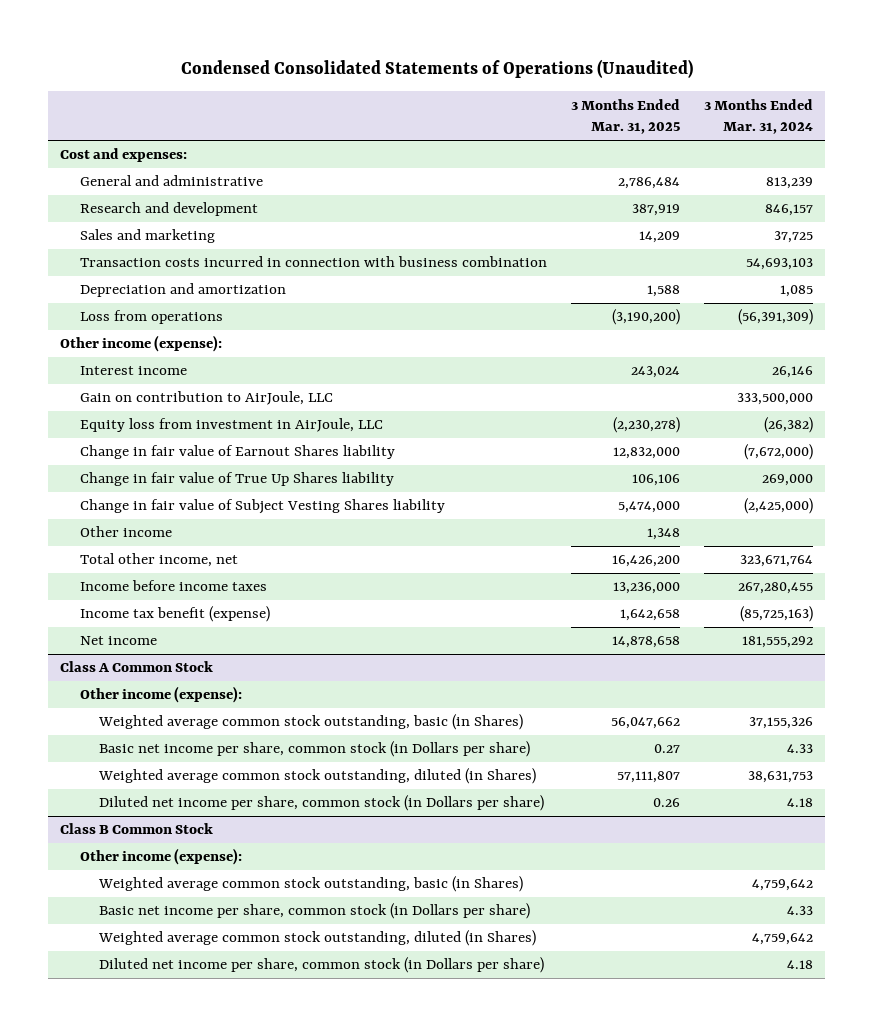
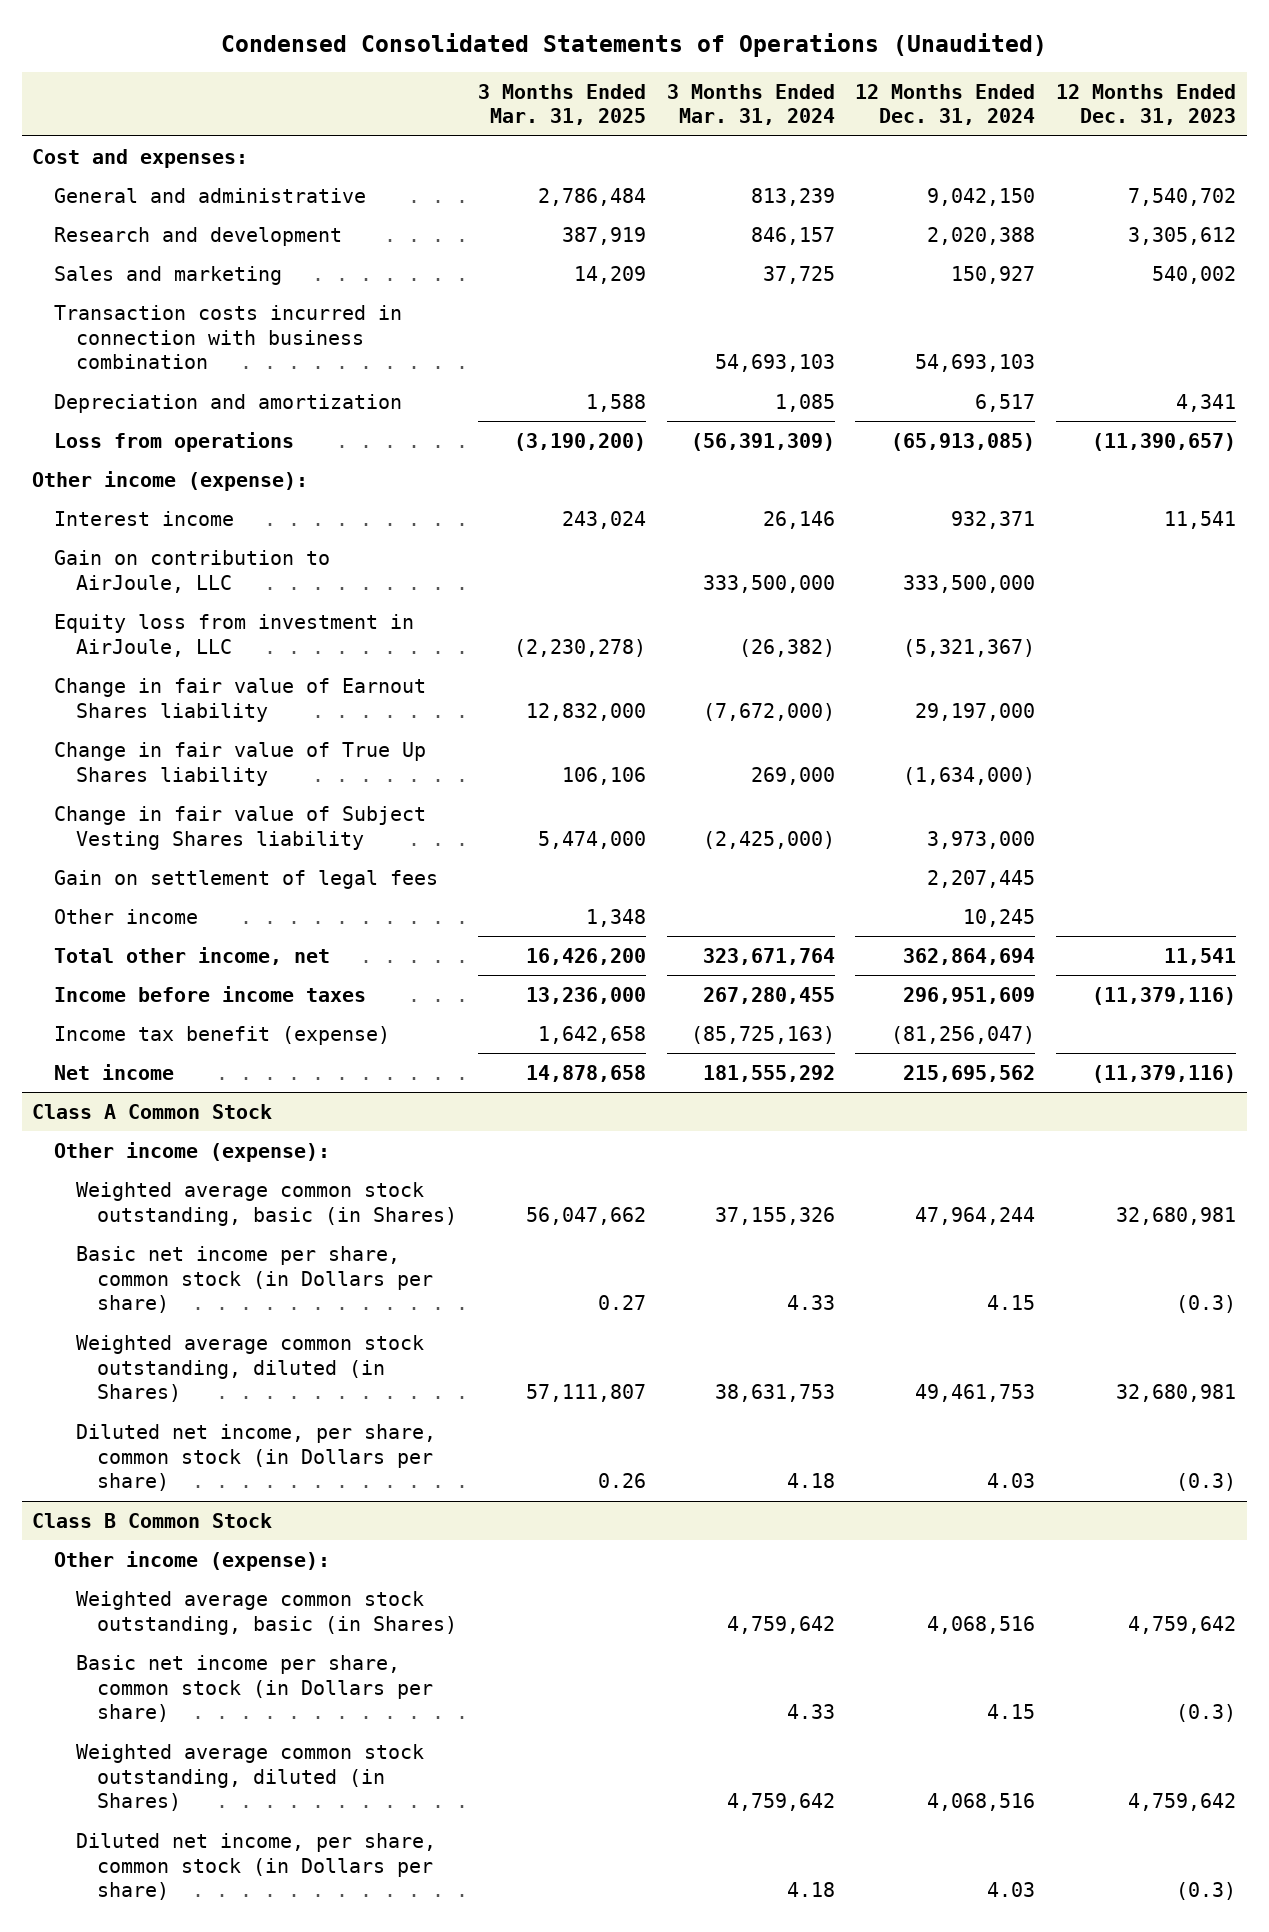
- | 3 Months Ended Mar. 31, 2025 | 3 Months Ended Mar. 31, 2024
+ | 3 Months Ended Mar. 31, 2025 | 3 Months Ended Mar. 31, 2024 | 12 Months Ended Dec. 31, 2024 | 12 Months Ended Dec. 31, 2023
+ Gain on settlement of legal fees | | | 2,207,445 |
@ Class A Common Stock
- Diluted net income per share, common stock (in Dollars per share) | 0.26 | 4.18
+ Diluted net income, per share, common stock (in Dollars per share) | 0.26 | 4.18 | 4.03 | (0.3)
@ Class B Common Stock
- Diluted net income per share, common stock (in Dollars per share) | | 4.18
+ Diluted net income, per share, common stock (in Dollars per share) | | 4.18 | 4.03 | (0.3)

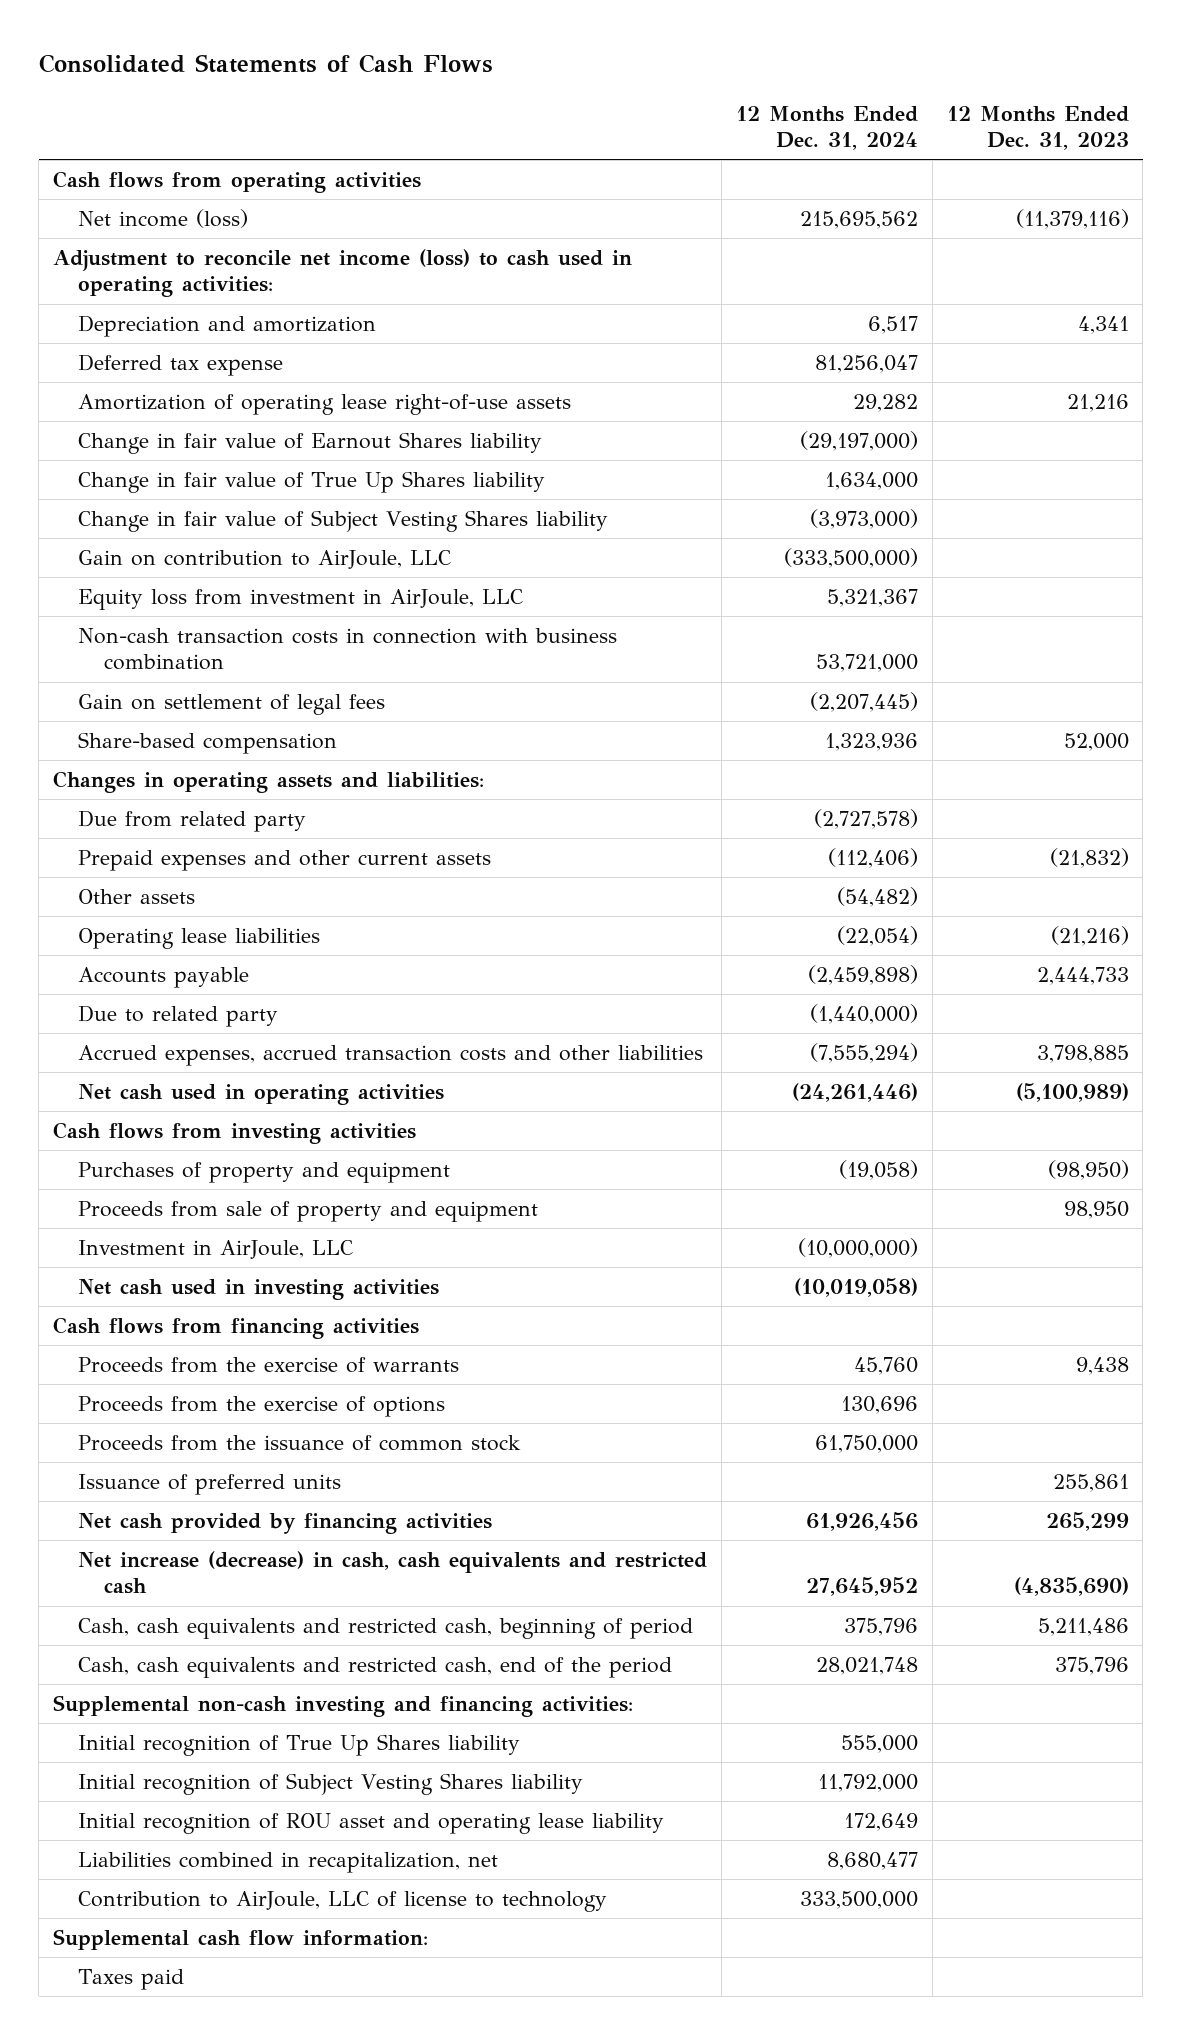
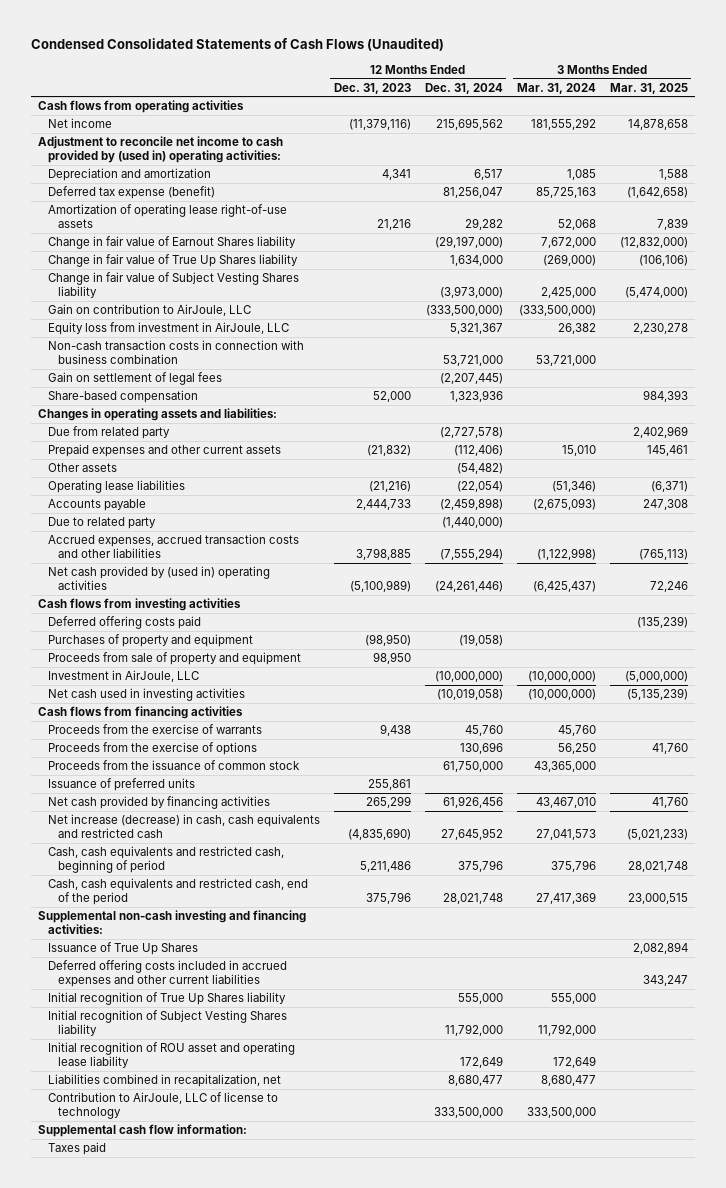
- Consolidated Statements of Cash Flows
+ Condensed Consolidated Statements of Cash Flows (Unaudited)
- | 12 Months Ended Dec. 31, 2024 | 12 Months Ended Dec. 31, 2023
+ | 12 Months Ended Dec. 31, 2023 | 12 Months Ended Dec. 31, 2024 | 3 Months Ended Mar. 31, 2024 | 3 Months Ended Mar. 31, 2025
- Net income (loss) | 215,695,562 | (11,379,116)
- Adjustment to reconcile net income (loss) to cash used in operating activities:
+ Net income | (11,379,116) | 215,695,562 | 181,555,292 | 14,878,658
+ Adjustment to reconcile net income to cash provided by (used in) operating activities:
- Deferred tax expense | 81,256,047 |
+ Deferred tax expense (benefit) | | 81,256,047 | 85,725,163 | (1,642,658)
- Net cash used in operating activities | (24,261,446) | (5,100,989)
+ Net cash provided by (used in) operating activities | (5,100,989) | (24,261,446) | (6,425,437) | 72,246
+ Deferred offering costs paid | | | | (135,239)
+ Issuance of True Up Shares | | | | 2,082,894
+ Deferred offering costs included in accrued expenses and other current liabilities | | | | 343,247

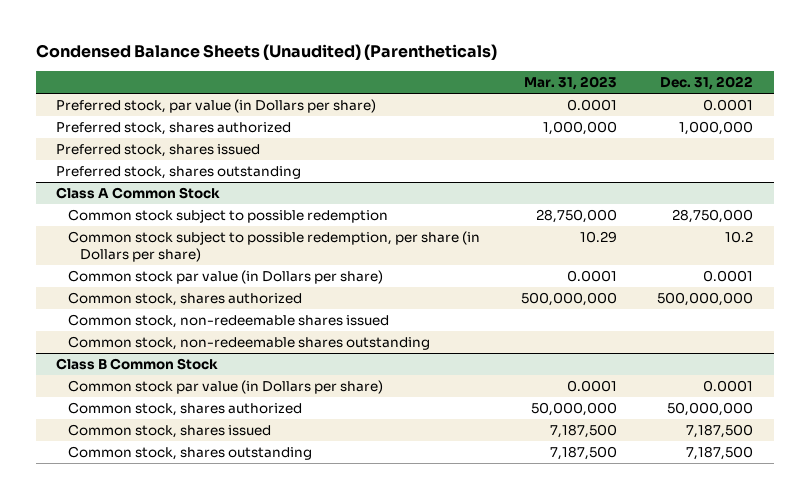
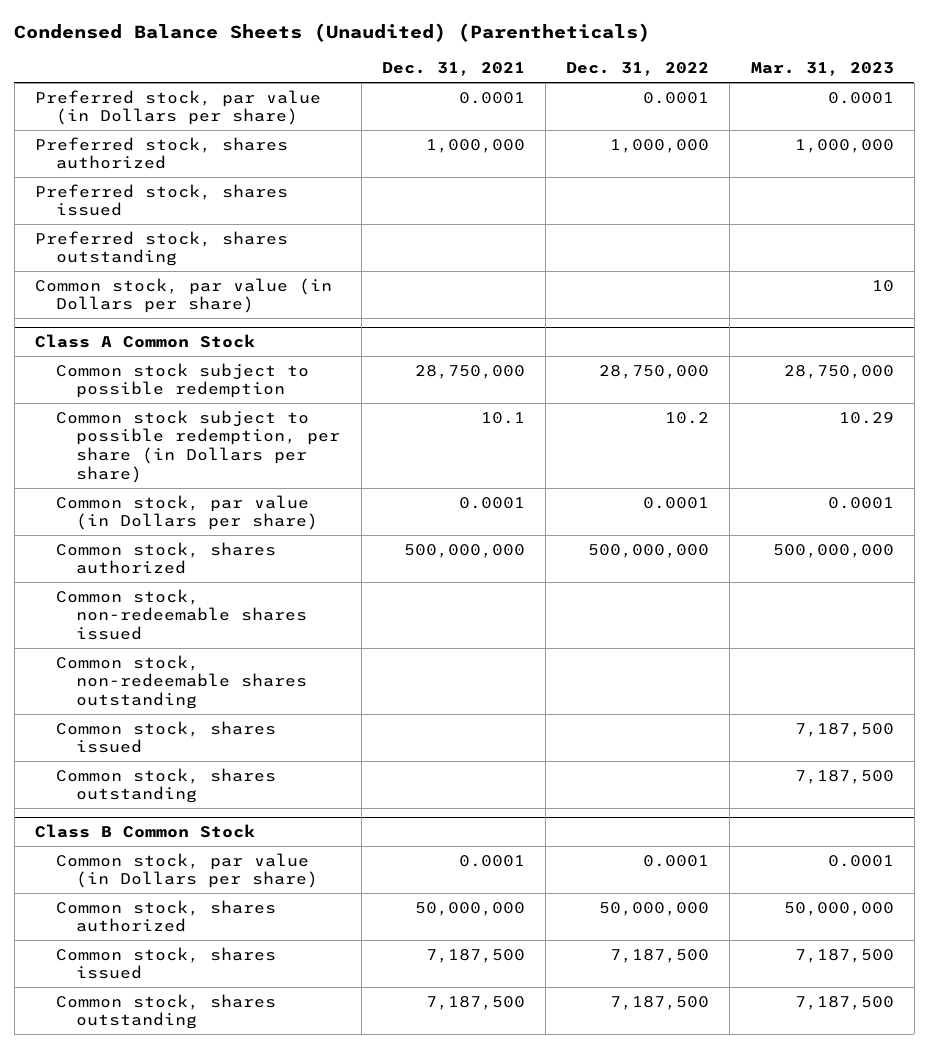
- | Mar. 31, 2023 | Dec. 31, 2022
+ | Dec. 31, 2021 | Dec. 31, 2022 | Mar. 31, 2023
+ Common stock, par value (in Dollars per share) | | | 10
@ Class A Common Stock
- Common stock par value (in Dollars per share) | 0.0001 | 0.0001
+ Common stock, par value (in Dollars per share) | 0.0001 | 0.0001 | 0.0001
+ Common stock, shares issued | | | 7,187,500
+ Common stock, shares outstanding | | | 7,187,500
@ Class B Common Stock
- Common stock par value (in Dollars per share) | 0.0001 | 0.0001
+ Common stock, par value (in Dollars per share) | 0.0001 | 0.0001 | 0.0001

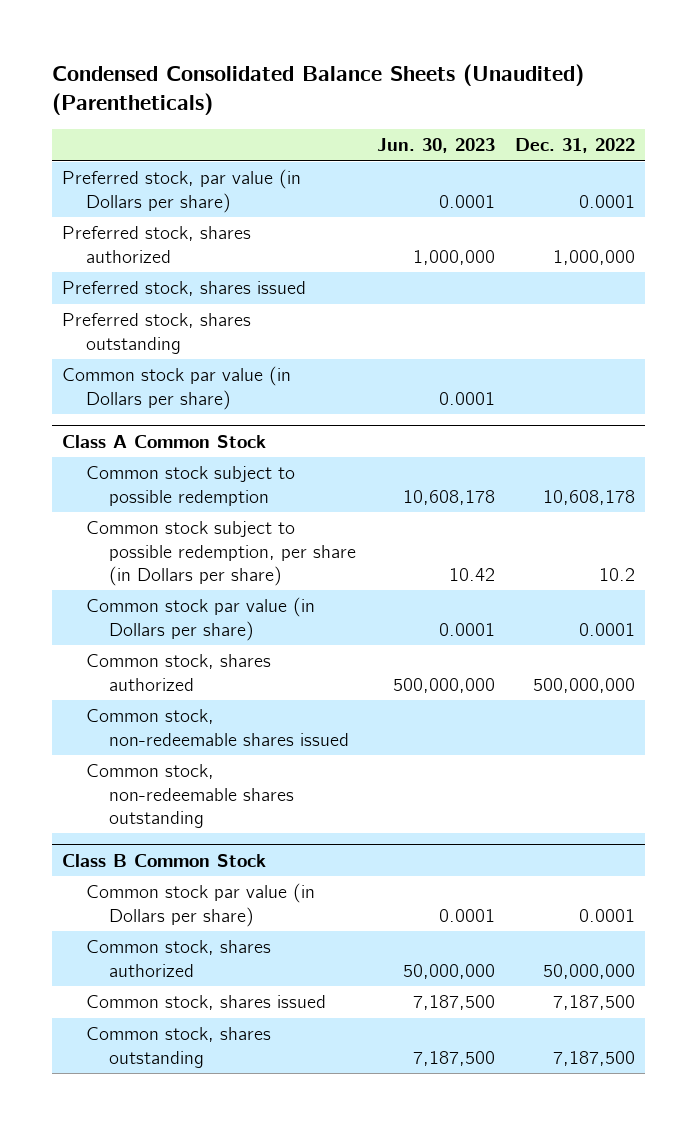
- Condensed Balance Sheets (Unaudited) (Parentheticals)
+ Condensed Consolidated Balance Sheets (Unaudited) (Parentheticals)
- | Dec. 31, 2021 | Dec. 31, 2022 | Mar. 31, 2023
+ | Jun. 30, 2023 | Dec. 31, 2022
- Common stock, par value (in Dollars per share) | | | 10
+ Common stock par value (in Dollars per share) | 0.0001 |
@ Class A Common Stock
- Common stock subject to possible redemption | 28,750,000 | 28,750,000 | 28,750,000
+ Common stock subject to possible redemption | 10,608,178 | 10,608,178
- Common stock, par value (in Dollars per share) | 0.0001 | 0.0001 | 0.0001
+ Common stock par value (in Dollars per share) | 0.0001 | 0.0001
- Common stock, shares issued | | | 7,187,500
- Common stock, shares outstanding | | | 7,187,500
@ Class B Common Stock
- Common stock, par value (in Dollars per share) | 0.0001 | 0.0001 | 0.0001
+ Common stock par value (in Dollars per share) | 0.0001 | 0.0001

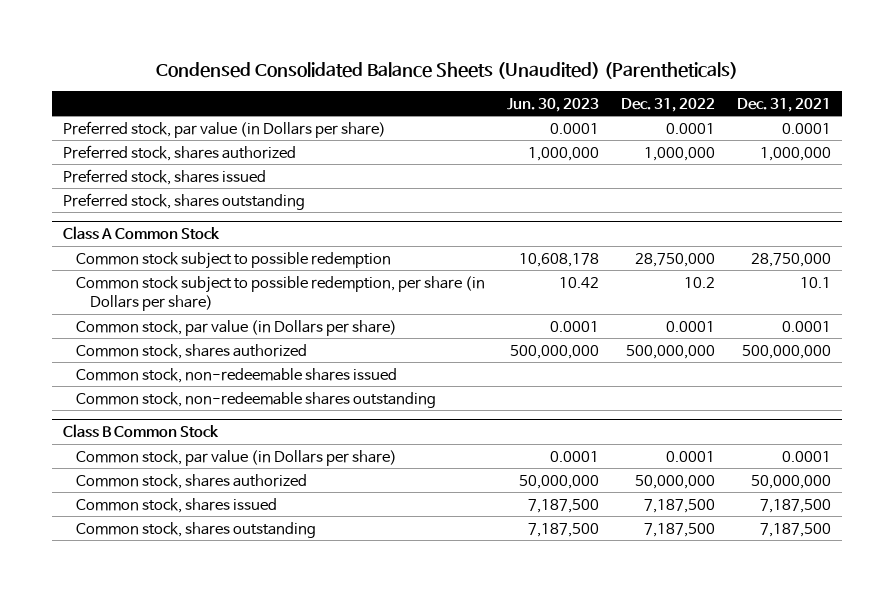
- | Jun. 30, 2023 | Dec. 31, 2022
+ | Jun. 30, 2023 | Dec. 31, 2022 | Dec. 31, 2021
- Common stock par value (in Dollars per share) | 0.0001 |
@ Class A Common Stock
- Common stock subject to possible redemption | 10,608,178 | 10,608,178
+ Common stock subject to possible redemption | 10,608,178 | 28,750,000 | 28,750,000
- Common stock par value (in Dollars per share) | 0.0001 | 0.0001
+ Common stock, par value (in Dollars per share) | 0.0001 | 0.0001 | 0.0001
@ Class B Common Stock
- Common stock par value (in Dollars per share) | 0.0001 | 0.0001
+ Common stock, par value (in Dollars per share) | 0.0001 | 0.0001 | 0.0001

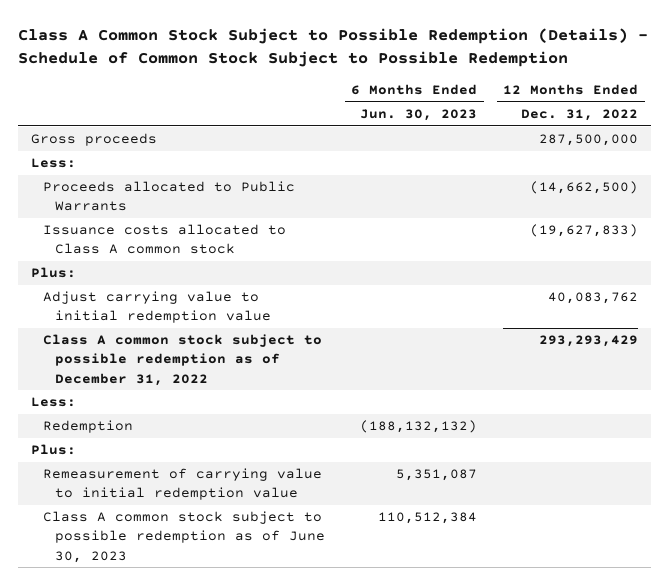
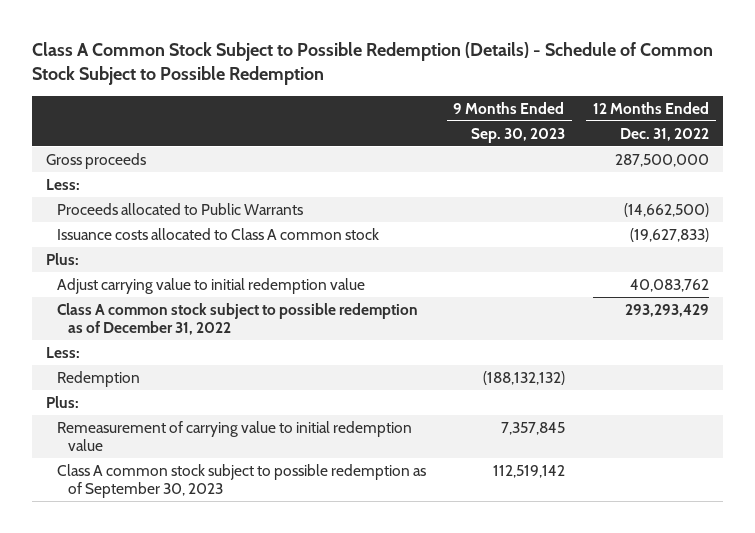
- | 6 Months Ended Jun. 30, 2023 | 12 Months Ended Dec. 31, 2022
+ | 9 Months Ended Sep. 30, 2023 | 12 Months Ended Dec. 31, 2022
- Class A common stock subject to possible redemption as of June 30, 2023 | 110,512,384 |
+ Class A common stock subject to possible redemption as of September 30, 2023 | 112,519,142 |

